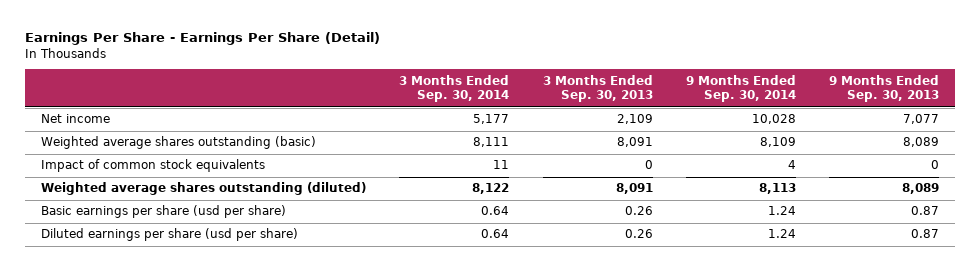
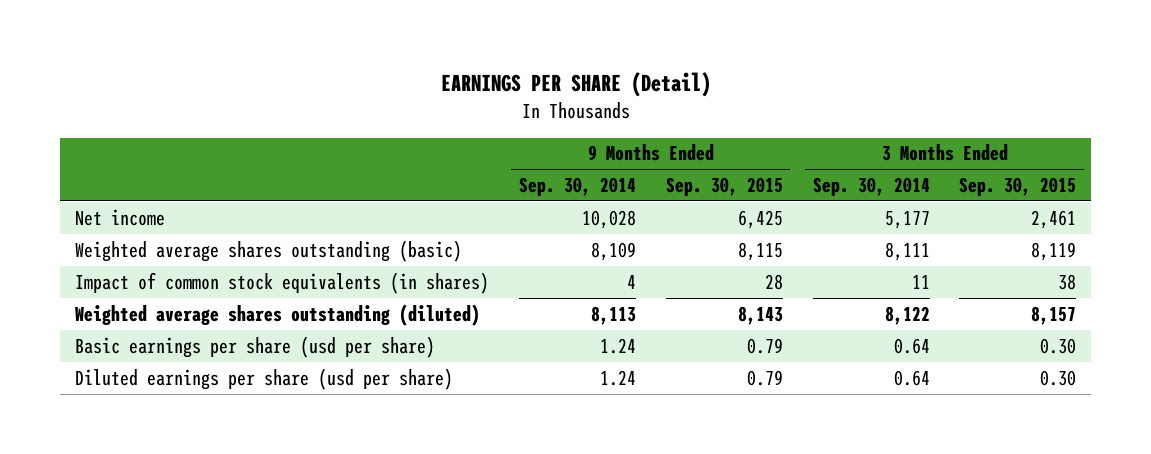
- Earnings Per Share - Earnings Per Share (Detail)
+ EARNINGS PER SHARE (Detail)
- | 3 Months Ended Sep. 30, 2014 | 3 Months Ended Sep. 30, 2013 | 9 Months Ended Sep. 30, 2014 | 9 Months Ended Sep. 30, 2013
+ | 9 Months Ended Sep. 30, 2014 | 9 Months Ended Sep. 30, 2015 | 3 Months Ended Sep. 30, 2014 | 3 Months Ended Sep. 30, 2015
- Impact of common stock equivalents | 11 | 0 | 4 | 0
+ Impact of common stock equivalents (in shares) | 4 | 28 | 11 | 38

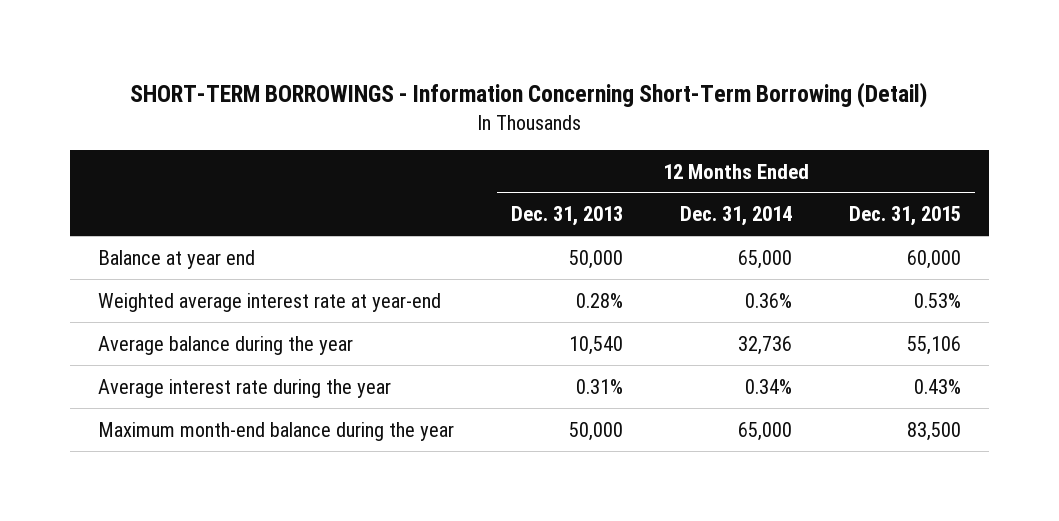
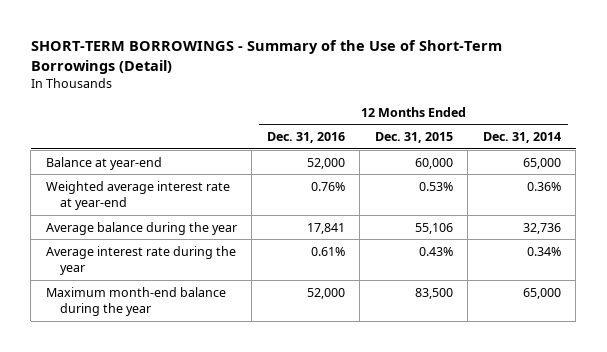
- SHORT-TERM BORROWINGS - Information Concerning Short-Term Borrowing (Detail)
+ SHORT-TERM BORROWINGS - Summary of the Use of Short-Term Borrowings (Detail)
- | 12 Months Ended Dec. 31, 2013 | 12 Months Ended Dec. 31, 2014 | 12 Months Ended Dec. 31, 2015
+ | 12 Months Ended Dec. 31, 2016 | 12 Months Ended Dec. 31, 2015 | 12 Months Ended Dec. 31, 2014
- Balance at year end | 50,000 | 65,000 | 60,000
+ Balance at year-end | 52,000 | 60,000 | 65,000

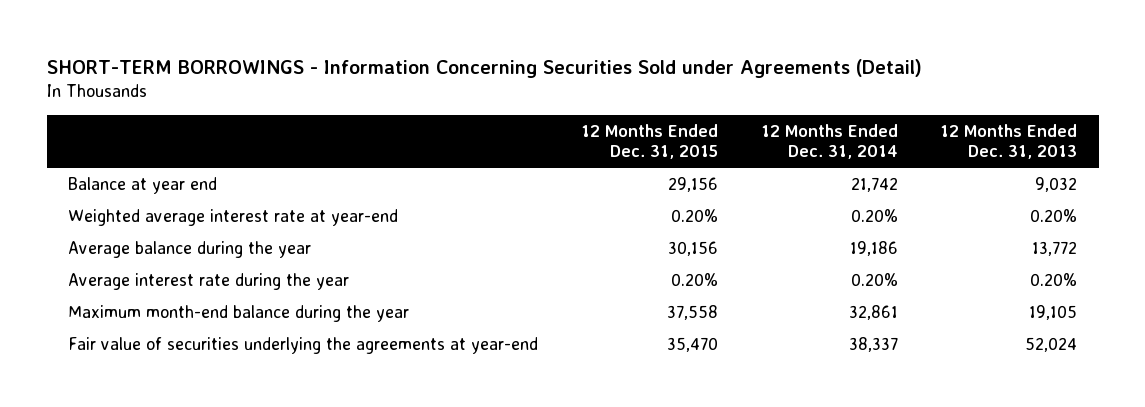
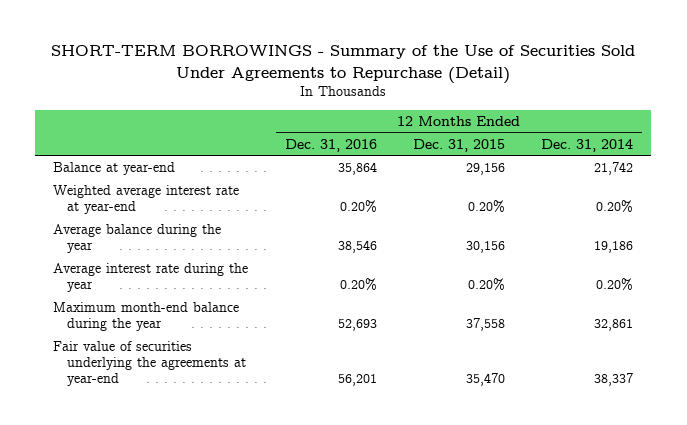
- SHORT-TERM BORROWINGS - Information Concerning Securities Sold under Agreements (Detail)
+ SHORT-TERM BORROWINGS - Summary of the Use of Securities Sold Under Agreements to Repurchase (Detail)
- | 12 Months Ended Dec. 31, 2015 | 12 Months Ended Dec. 31, 2014 | 12 Months Ended Dec. 31, 2013
+ | 12 Months Ended Dec. 31, 2016 | 12 Months Ended Dec. 31, 2015 | 12 Months Ended Dec. 31, 2014
- Balance at year end | 29,156 | 21,742 | 9,032
+ Balance at year-end | 35,864 | 29,156 | 21,742

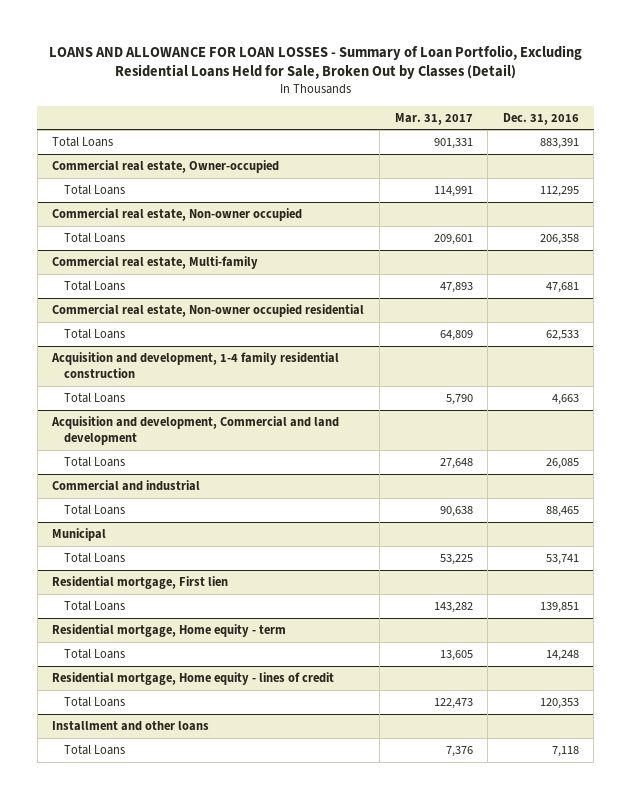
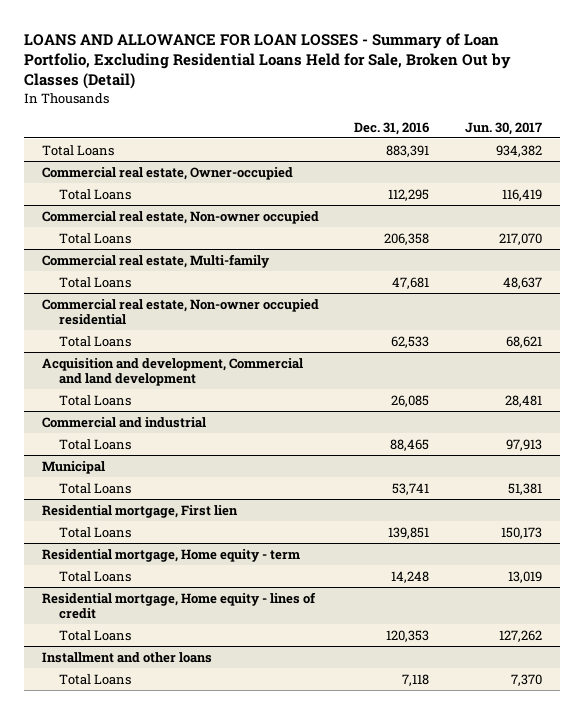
- | Mar. 31, 2017 | Dec. 31, 2016
+ | Dec. 31, 2016 | Jun. 30, 2017
- Acquisition and development, 1-4 family residential construction
- Total Loans | 5,790 | 4,663

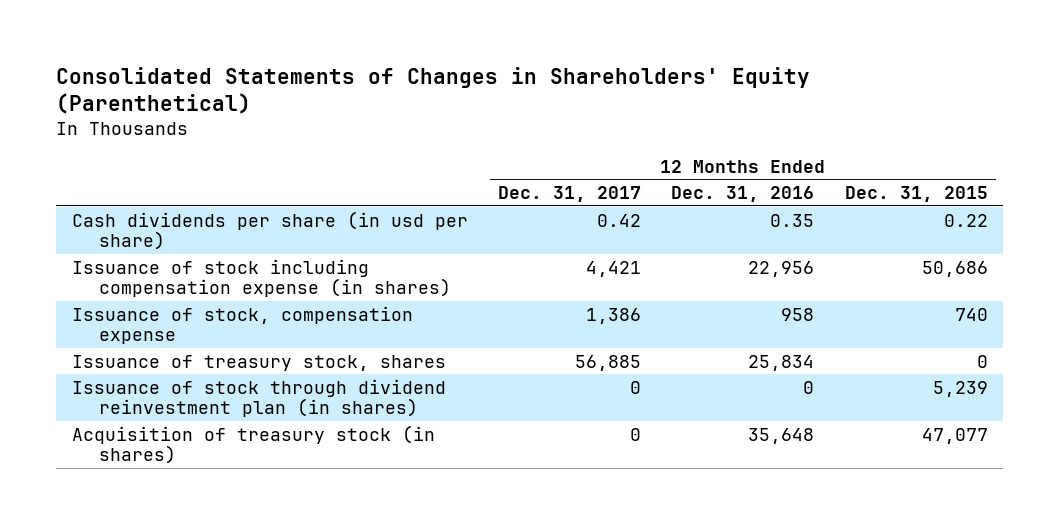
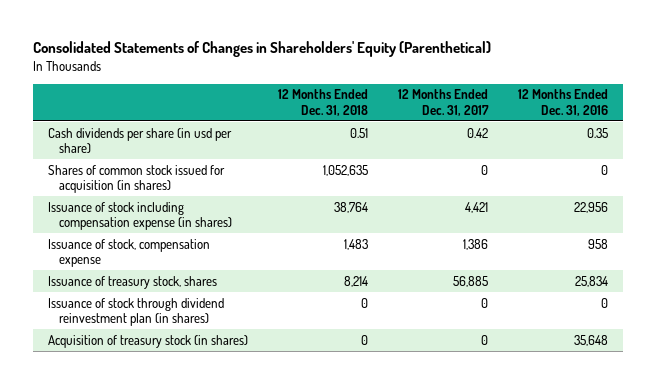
- | 12 Months Ended Dec. 31, 2017 | 12 Months Ended Dec. 31, 2016 | 12 Months Ended Dec. 31, 2015
+ | 12 Months Ended Dec. 31, 2018 | 12 Months Ended Dec. 31, 2017 | 12 Months Ended Dec. 31, 2016
+ Shares of common stock issued for acquisition (in shares) | 1,052,635 | 0 | 0

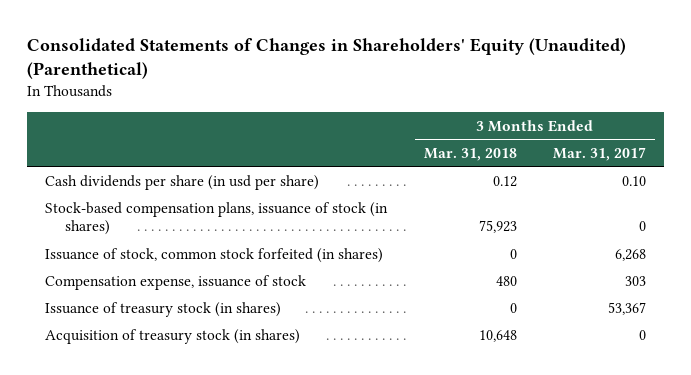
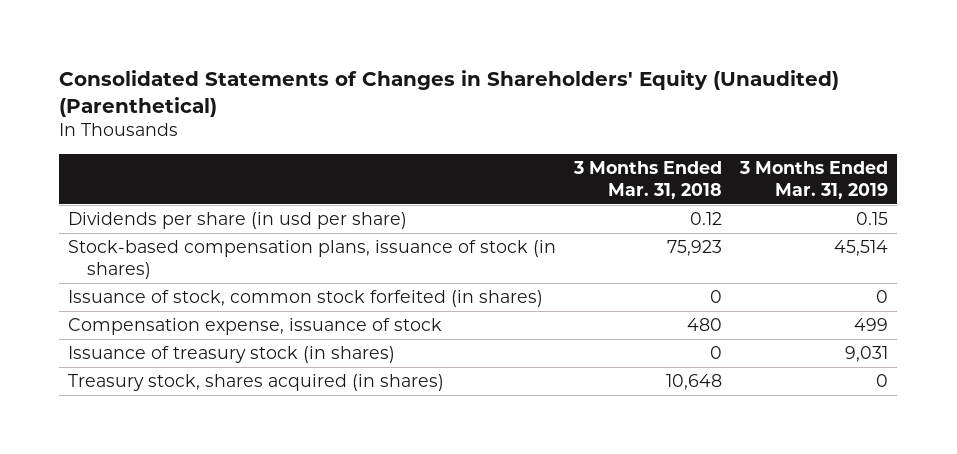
- | 3 Months Ended Mar. 31, 2018 | 3 Months Ended Mar. 31, 2017
+ | 3 Months Ended Mar. 31, 2018 | 3 Months Ended Mar. 31, 2019
- Cash dividends per share (in usd per share) | 0.12 | 0.10
+ Dividends per share (in usd per share) | 0.12 | 0.15
- Acquisition of treasury stock (in shares) | 10,648 | 0
+ Treasury stock, shares acquired (in shares) | 10,648 | 0

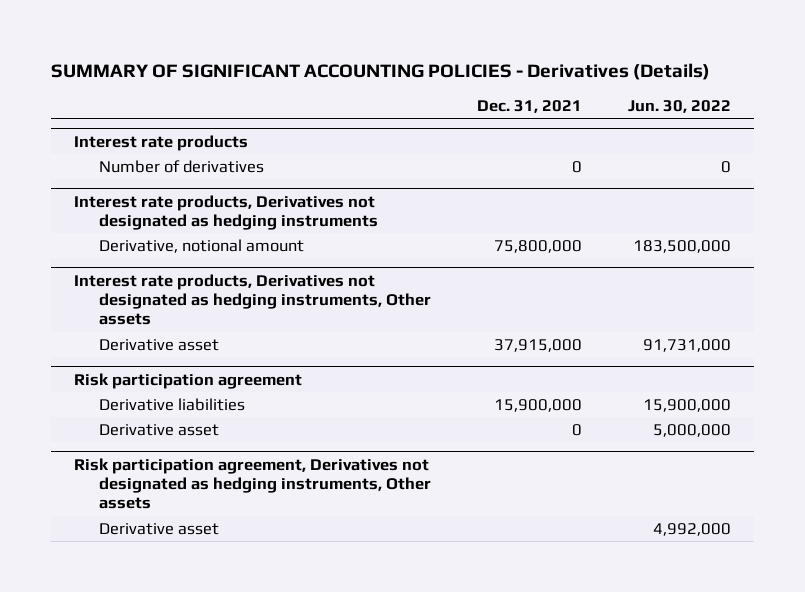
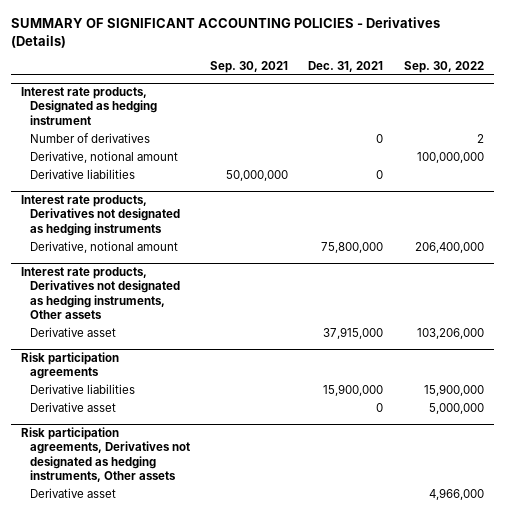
- | Dec. 31, 2021 | Jun. 30, 2022
+ | Sep. 30, 2021 | Dec. 31, 2021 | Sep. 30, 2022
- Interest rate products
+ Interest rate products, Designated as hedging instrument
+ Derivative, notional amount | | | 100,000,000
+ Derivative liabilities | 50,000,000 | 0 |
- Risk participation agreement
+ Risk participation agreements
- Risk participation agreement, Derivatives not designated as hedging instruments, Other assets
+ Risk participation agreements, Derivatives not designated as hedging instruments, Other assets

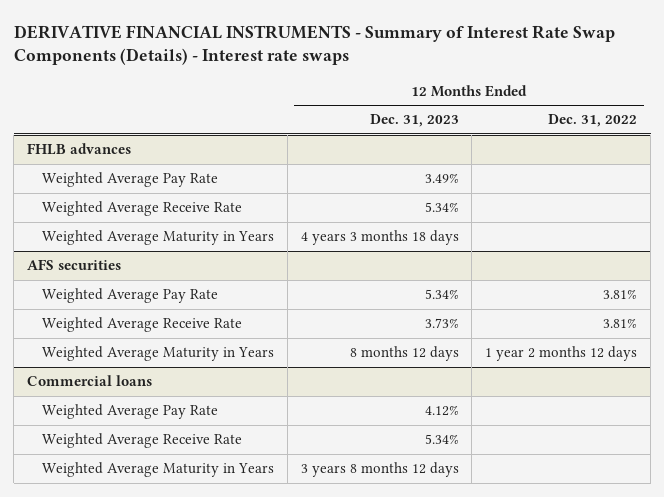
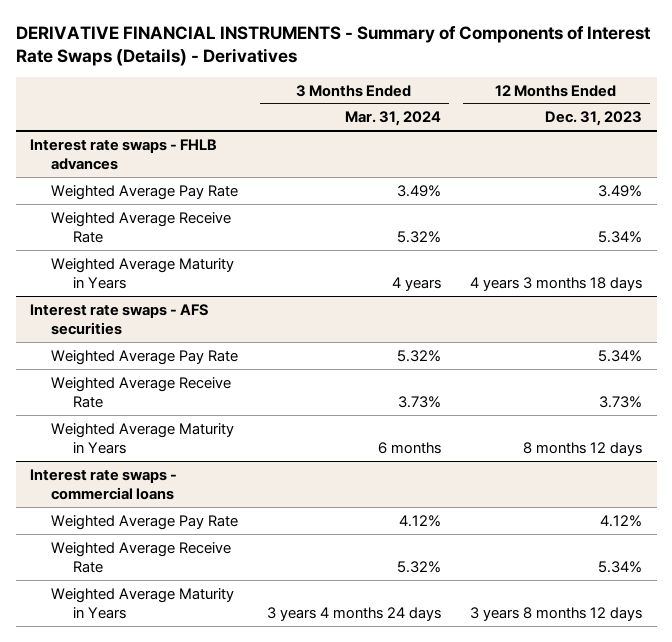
- DERIVATIVE FINANCIAL INSTRUMENTS - Summary of Interest Rate Swap Components (Details) - Interest rate swaps
+ DERIVATIVE FINANCIAL INSTRUMENTS - Summary of Components of Interest Rate Swaps (Details) - Derivatives
- | 12 Months Ended Dec. 31, 2023 | 12 Months Ended Dec. 31, 2022
+ | 3 Months Ended Mar. 31, 2024 | 12 Months Ended Dec. 31, 2023
- FHLB advances
+ Interest rate swaps - FHLB advances
- AFS securities
+ Interest rate swaps - AFS securities
- Commercial loans
+ Interest rate swaps - commercial loans

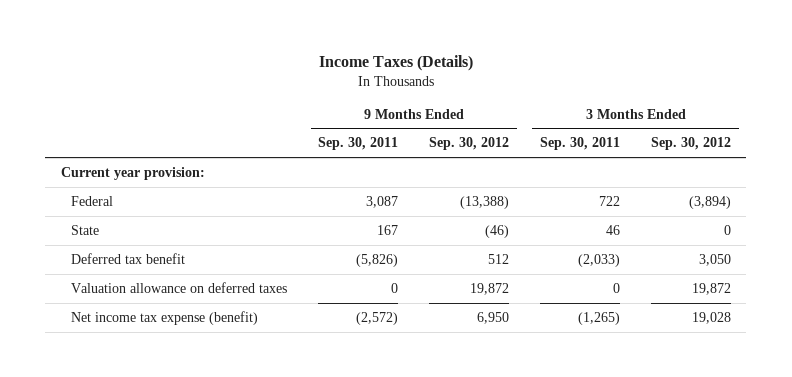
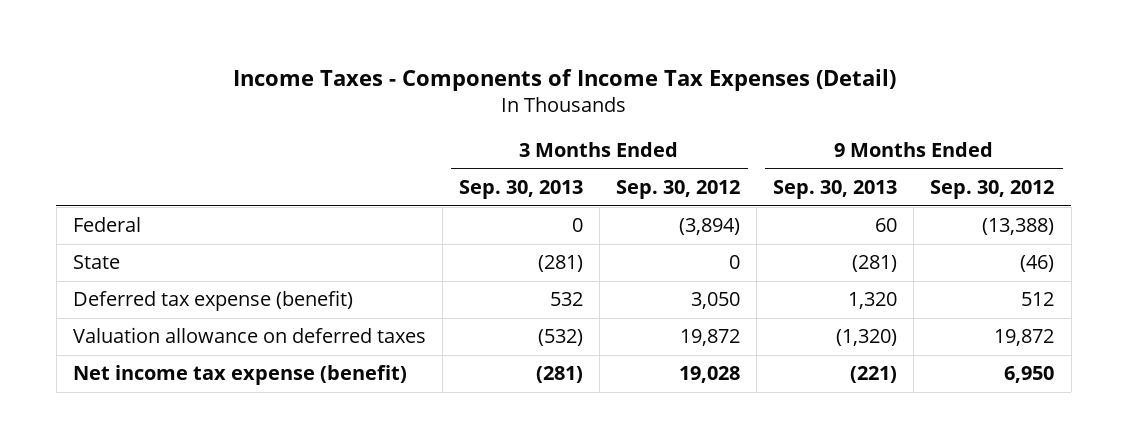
- Income Taxes (Details)
+ Income Taxes - Components of Income Tax Expenses (Detail)
- | 9 Months Ended Sep. 30, 2011 | 9 Months Ended Sep. 30, 2012 | 3 Months Ended Sep. 30, 2011 | 3 Months Ended Sep. 30, 2012
+ | 3 Months Ended Sep. 30, 2013 | 3 Months Ended Sep. 30, 2012 | 9 Months Ended Sep. 30, 2013 | 9 Months Ended Sep. 30, 2012
- Current year provision:
- Deferred tax benefit | (5,826) | 512 | (2,033) | 3,050
+ Deferred tax expense (benefit) | 532 | 3,050 | 1,320 | 512

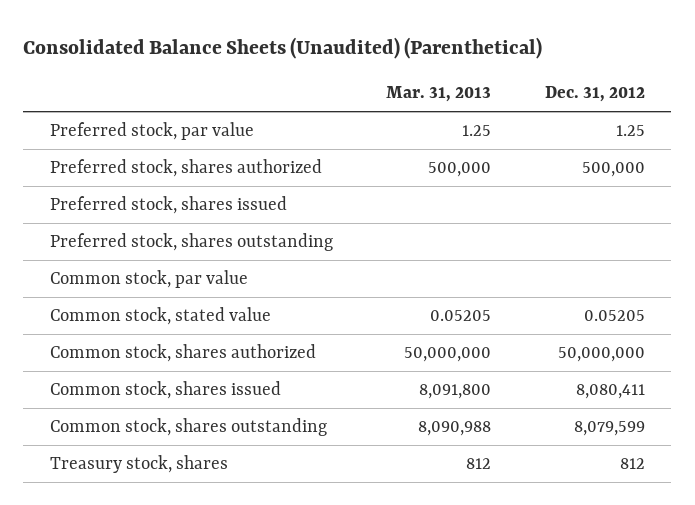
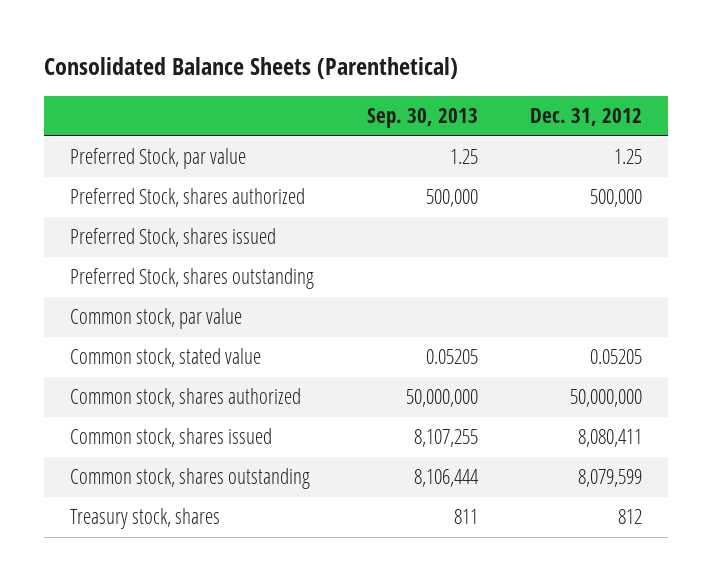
- Consolidated Balance Sheets (Unaudited) (Parenthetical)
+ Consolidated Balance Sheets (Parenthetical)
- | Mar. 31, 2013 | Dec. 31, 2012
+ | Sep. 30, 2013 | Dec. 31, 2012
- Preferred stock, par value | 1.25 | 1.25
- Preferred stock, shares authorized | 500,000 | 500,000
- Preferred stock, shares issued
- Preferred stock, shares outstanding
+ Preferred Stock, par value | 1.25 | 1.25
+ Preferred Stock, shares authorized | 500,000 | 500,000
+ Preferred Stock, shares issued
+ Preferred Stock, shares outstanding

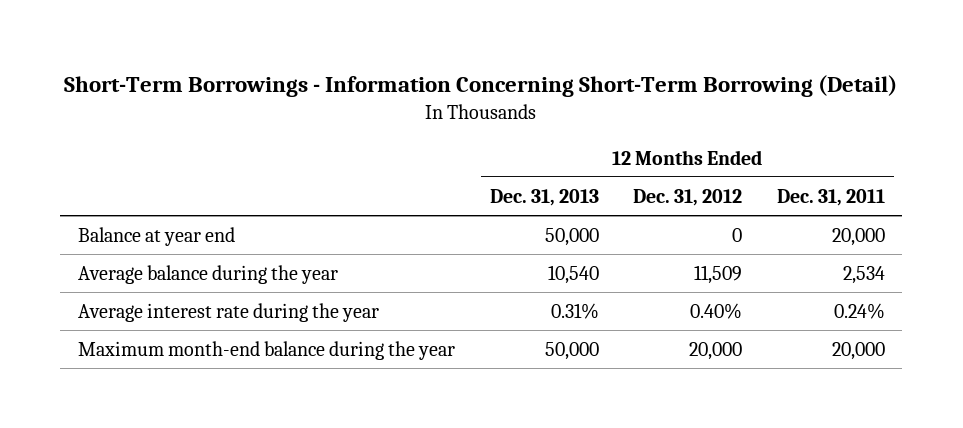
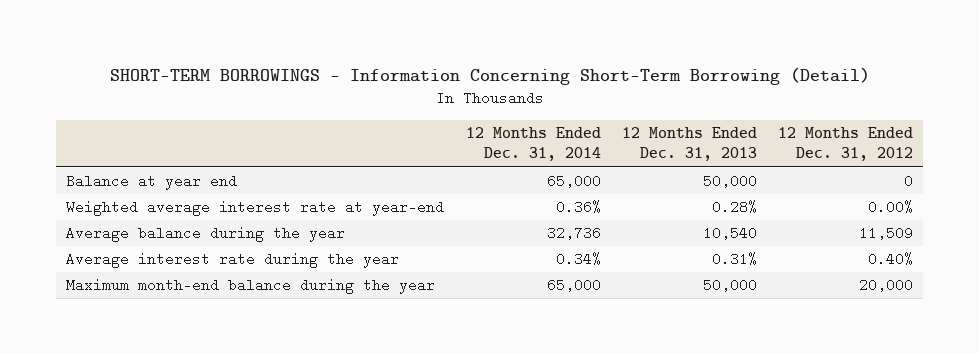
- Short-Term Borrowings - Information Concerning Short-Term Borrowing (Detail)
+ SHORT-TERM BORROWINGS - Information Concerning Short-Term Borrowing (Detail)
- | 12 Months Ended Dec. 31, 2013 | 12 Months Ended Dec. 31, 2012 | 12 Months Ended Dec. 31, 2011
+ | 12 Months Ended Dec. 31, 2014 | 12 Months Ended Dec. 31, 2013 | 12 Months Ended Dec. 31, 2012
+ Weighted average interest rate at year-end | 0.36% | 0.28% | 0.00%

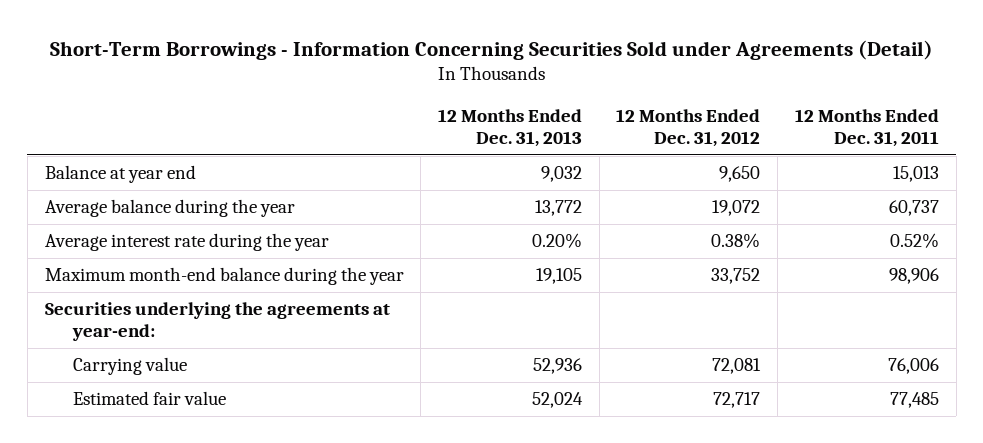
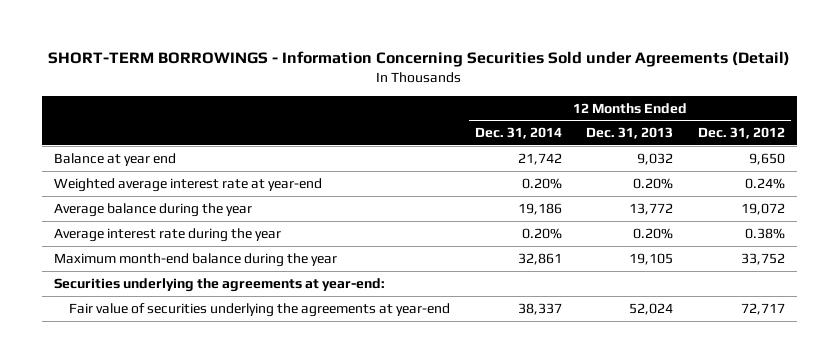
- Short-Term Borrowings - Information Concerning Securities Sold under Agreements (Detail)
+ SHORT-TERM BORROWINGS - Information Concerning Securities Sold under Agreements (Detail)
- | 12 Months Ended Dec. 31, 2013 | 12 Months Ended Dec. 31, 2012 | 12 Months Ended Dec. 31, 2011
+ | 12 Months Ended Dec. 31, 2014 | 12 Months Ended Dec. 31, 2013 | 12 Months Ended Dec. 31, 2012
+ Weighted average interest rate at year-end | 0.20% | 0.20% | 0.24%
- Carrying value | 52,936 | 72,081 | 76,006
- Estimated fair value | 52,024 | 72,717 | 77,485
+ Fair value of securities underlying the agreements at year-end | 38,337 | 52,024 | 72,717

